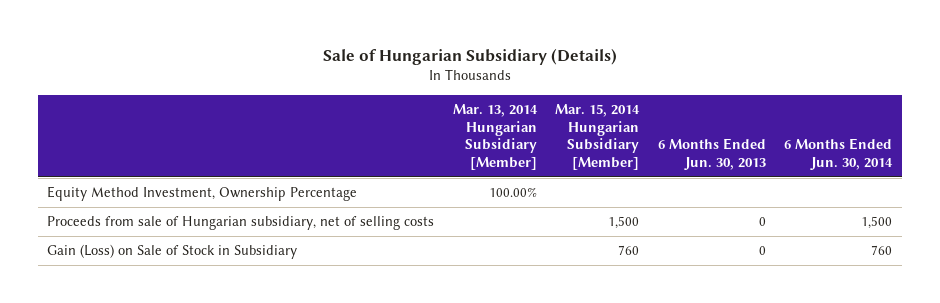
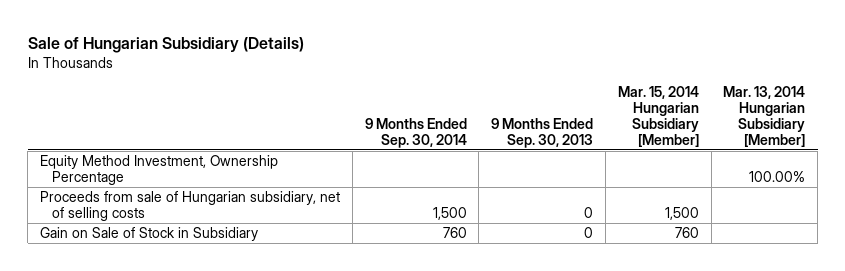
- | Mar. 13, 2014 Hungarian Subsidiary [Member] | Mar. 15, 2014 Hungarian Subsidiary [Member] | 6 Months Ended Jun. 30, 2013 | 6 Months Ended Jun. 30, 2014
+ | 9 Months Ended Sep. 30, 2014 | 9 Months Ended Sep. 30, 2013 | Mar. 15, 2014 Hungarian Subsidiary [Member] | Mar. 13, 2014 Hungarian Subsidiary [Member]
- Gain (Loss) on Sale of Stock in Subsidiary | | 760 | 0 | 760
+ Gain on Sale of Stock in Subsidiary | 760 | 0 | 760 |

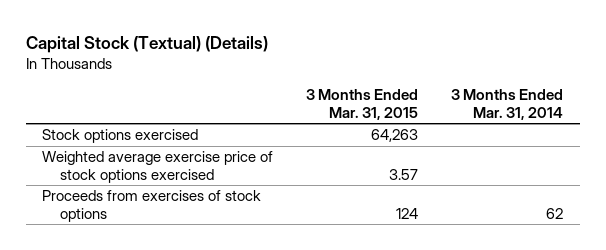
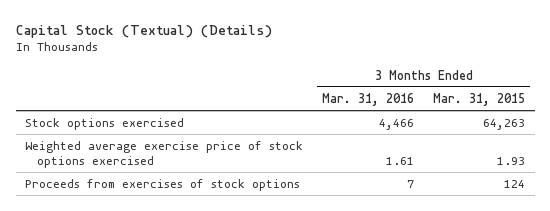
- | 3 Months Ended Mar. 31, 2015 | 3 Months Ended Mar. 31, 2014
+ | 3 Months Ended Mar. 31, 2016 | 3 Months Ended Mar. 31, 2015
- Weighted average exercise price of stock options exercised | 3.57 |
+ Weighted average exercise price of stock options exercised | 1.61 | 1.93

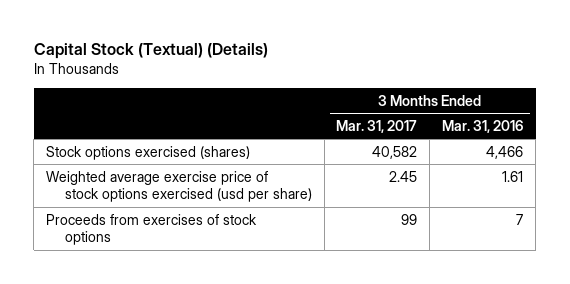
- | 3 Months Ended Mar. 31, 2016 | 3 Months Ended Mar. 31, 2015
+ | 3 Months Ended Mar. 31, 2017 | 3 Months Ended Mar. 31, 2016
- Stock options exercised | 4,466 | 64,263
- Weighted average exercise price of stock options exercised | 1.61 | 1.93
+ Stock options exercised (shares) | 40,582 | 4,466
+ Weighted average exercise price of stock options exercised (usd per share) | 2.45 | 1.61

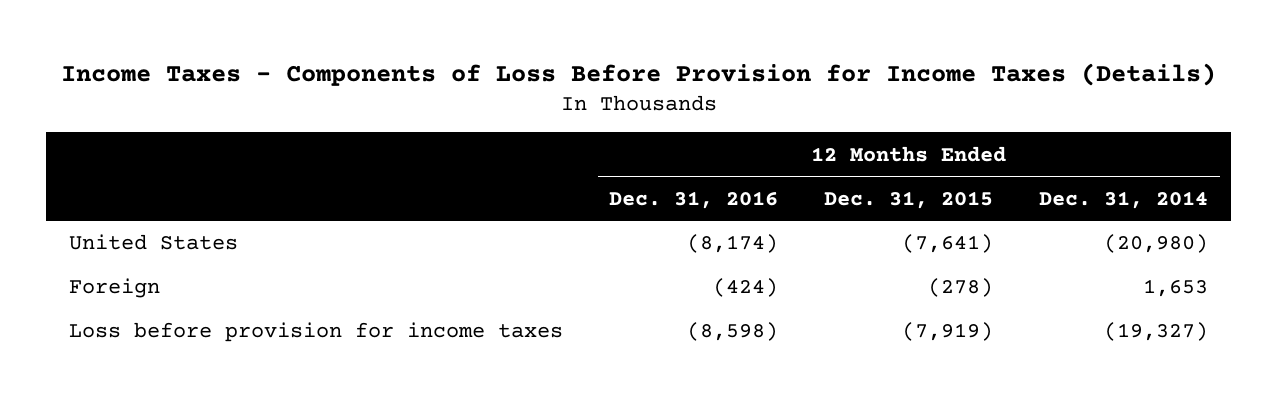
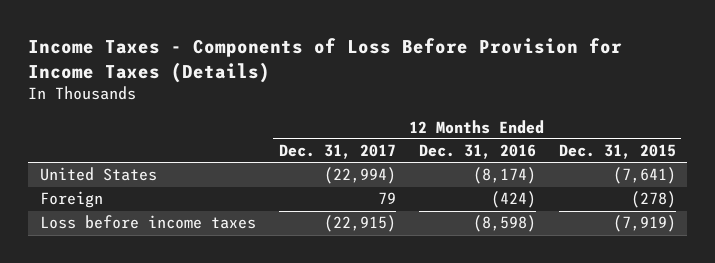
- | 12 Months Ended Dec. 31, 2016 | 12 Months Ended Dec. 31, 2015 | 12 Months Ended Dec. 31, 2014
+ | 12 Months Ended Dec. 31, 2017 | 12 Months Ended Dec. 31, 2016 | 12 Months Ended Dec. 31, 2015
- Loss before provision for income taxes | (8,598) | (7,919) | (19,327)
+ Loss before income taxes | (22,915) | (8,598) | (7,919)

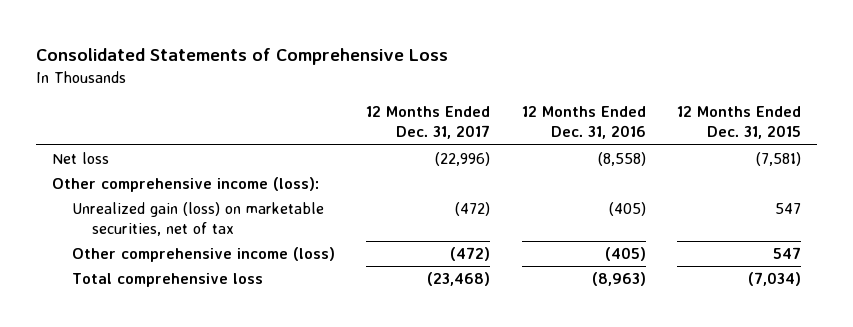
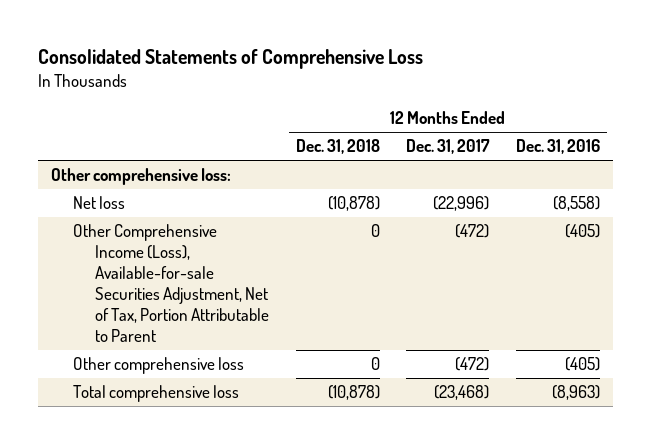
- | 12 Months Ended Dec. 31, 2017 | 12 Months Ended Dec. 31, 2016 | 12 Months Ended Dec. 31, 2015
+ | 12 Months Ended Dec. 31, 2018 | 12 Months Ended Dec. 31, 2017 | 12 Months Ended Dec. 31, 2016
+ Other comprehensive loss:
- Other comprehensive income (loss):
- Unrealized gain (loss) on marketable securities, net of tax | (472) | (405) | 547
- Other comprehensive income (loss) | (472) | (405) | 547
+ Other Comprehensive Income (Loss), Available-for-sale Securities Adjustment, Net of Tax, Portion Attributable to Parent | 0 | (472) | (405)
+ Other comprehensive loss | 0 | (472) | (405)

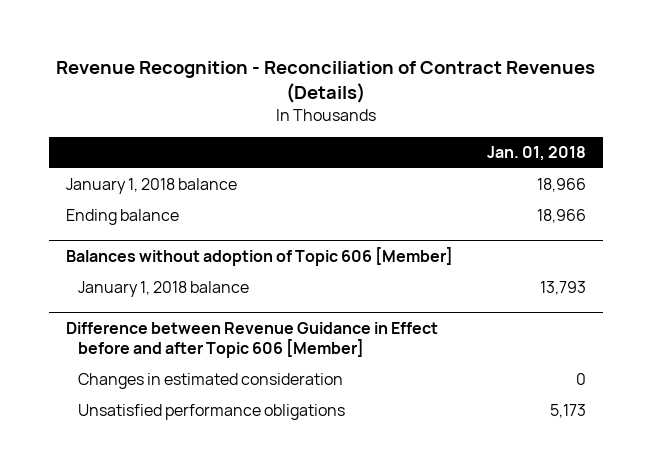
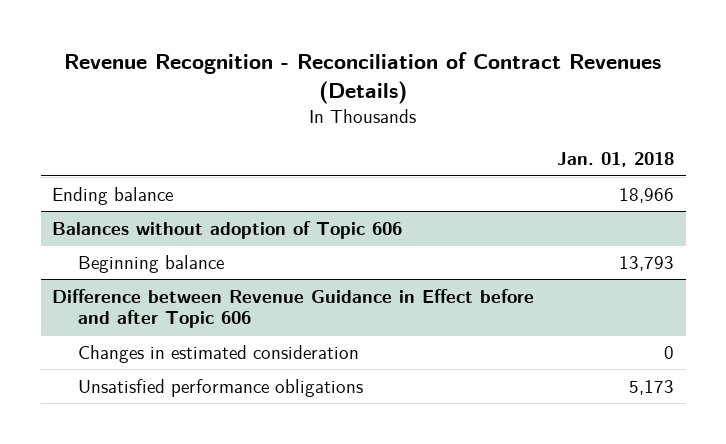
- January 1, 2018 balance | 18,966
- Balances without adoption of Topic 606 [Member]
- January 1, 2018 balance | 13,793
- Difference between Revenue Guidance in Effect before and after Topic 606 [Member]
+ Balances without adoption of Topic 606
+ Beginning balance | 13,793
+ Difference between Revenue Guidance in Effect before and after Topic 606

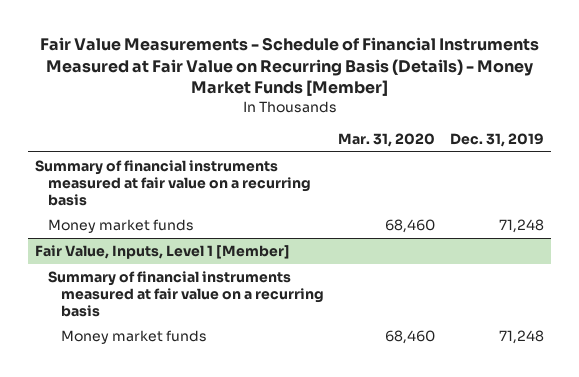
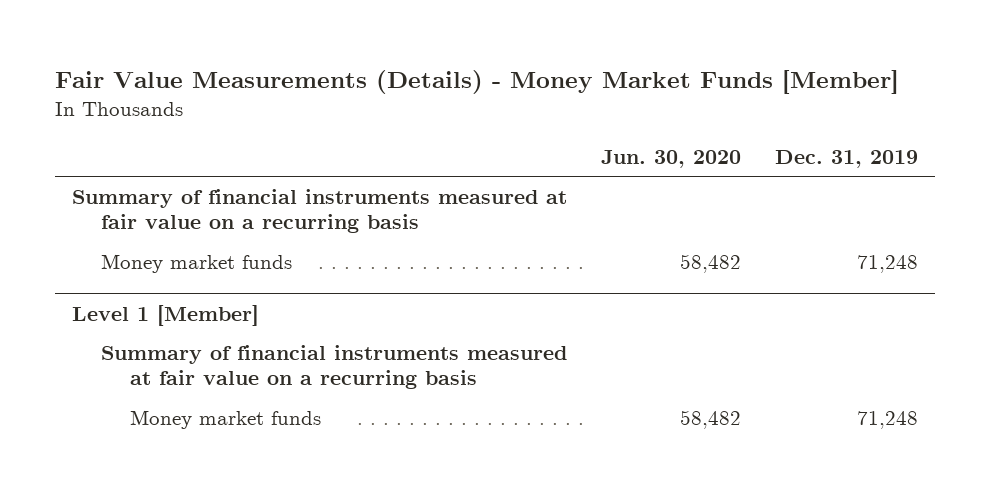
- Fair Value Measurements - Schedule of Financial Instruments Measured at Fair Value on Recurring Basis (Details) - Money Market Funds [Member]
+ Fair Value Measurements (Details) - Money Market Funds [Member]
- | Mar. 31, 2020 | Dec. 31, 2019
+ | Jun. 30, 2020 | Dec. 31, 2019
- Fair Value, Inputs, Level 1 [Member]
+ Level 1 [Member]

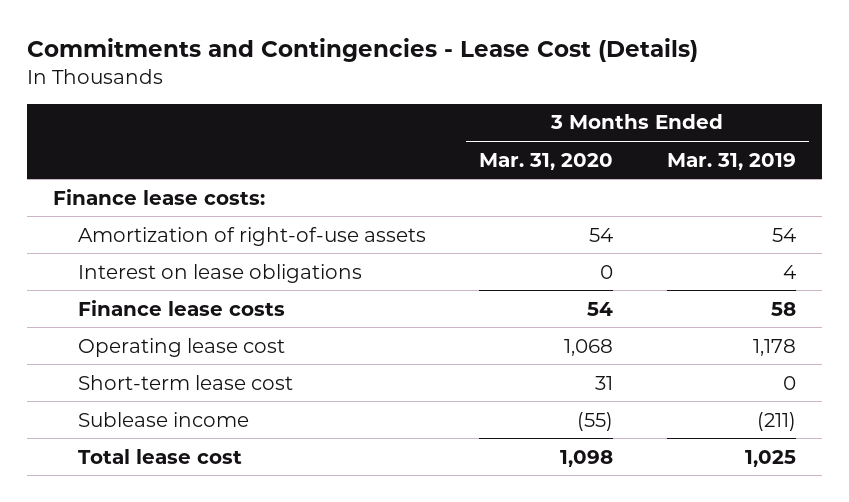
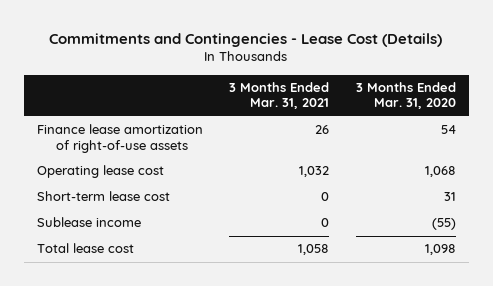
- | 3 Months Ended Mar. 31, 2020 | 3 Months Ended Mar. 31, 2019
+ | 3 Months Ended Mar. 31, 2021 | 3 Months Ended Mar. 31, 2020
- Finance lease costs:
- Amortization of right-of-use assets | 54 | 54
- Interest on lease obligations | 0 | 4
- Finance lease costs | 54 | 58
+ Finance lease amortization of right-of-use assets | 26 | 54

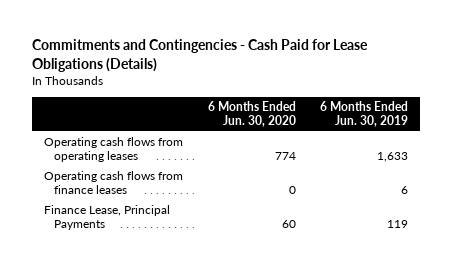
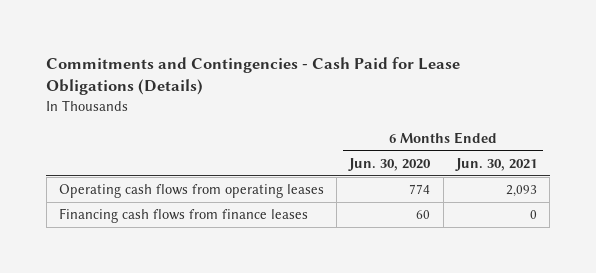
- | 6 Months Ended Jun. 30, 2020 | 6 Months Ended Jun. 30, 2019
+ | 6 Months Ended Jun. 30, 2020 | 6 Months Ended Jun. 30, 2021
- Operating cash flows from finance leases | 0 | 6
- Finance Lease, Principal Payments | 60 | 119
+ Financing cash flows from finance leases | 60 | 0

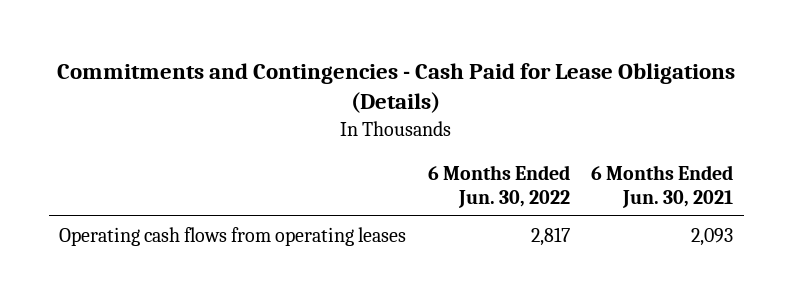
- | 6 Months Ended Jun. 30, 2020 | 6 Months Ended Jun. 30, 2021
+ | 6 Months Ended Jun. 30, 2022 | 6 Months Ended Jun. 30, 2021
- Financing cash flows from finance leases | 60 | 0

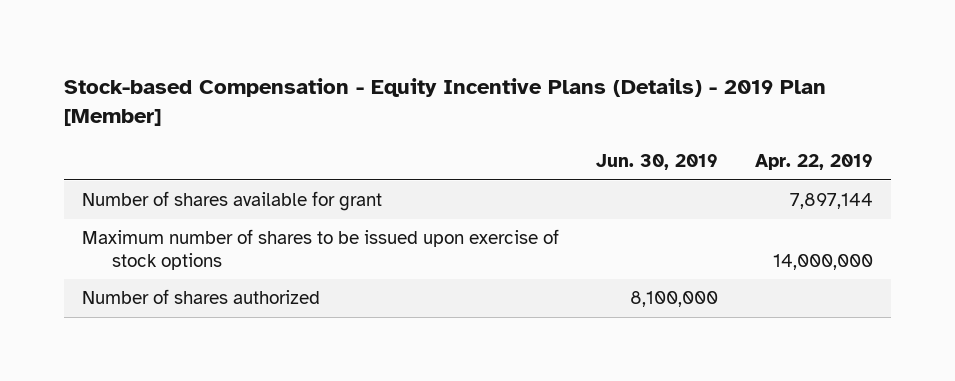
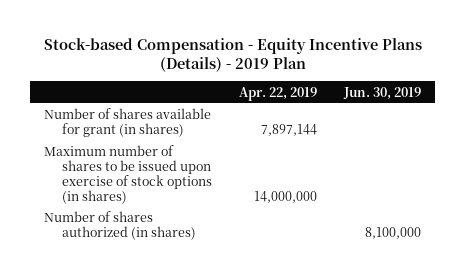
- Stock-based Compensation - Equity Incentive Plans (Details) - 2019 Plan [Member]
+ Stock-based Compensation - Equity Incentive Plans (Details) - 2019 Plan
- | Jun. 30, 2019 | Apr. 22, 2019
+ | Apr. 22, 2019 | Jun. 30, 2019
- Number of shares available for grant | | 7,897,144
- Maximum number of shares to be issued upon exercise of stock options | | 14,000,000
- Number of shares authorized | 8,100,000 |
+ Number of shares available for grant (in shares) | 7,897,144 |
+ Maximum number of shares to be issued upon exercise of stock options (in shares) | 14,000,000 |
+ Number of shares authorized (in shares) | | 8,100,000

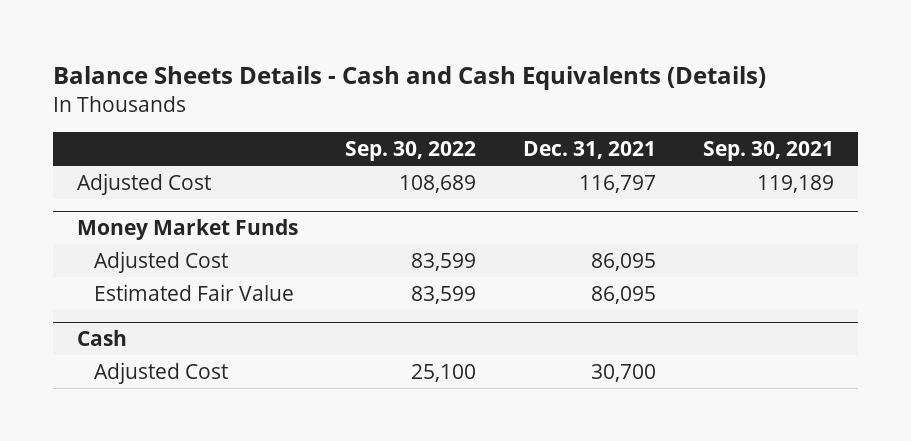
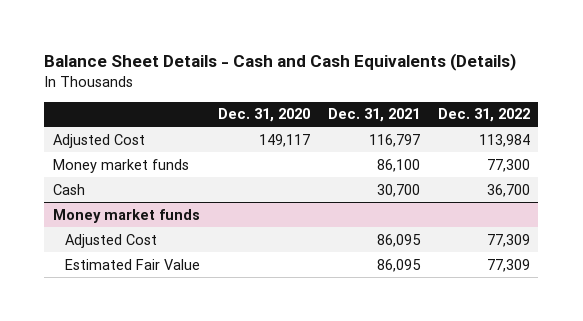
- Balance Sheets Details - Cash and Cash Equivalents (Details)
+ Balance Sheet Details - Cash and Cash Equivalents (Details)
- | Sep. 30, 2022 | Dec. 31, 2021 | Sep. 30, 2021
+ | Dec. 31, 2020 | Dec. 31, 2021 | Dec. 31, 2022
- Money Market Funds
+ Money market funds | | 86,100 | 77,300
+ Cash | | 30,700 | 36,700
+ Money market funds
- Cash
- Adjusted Cost | 25,100 | 30,700 |

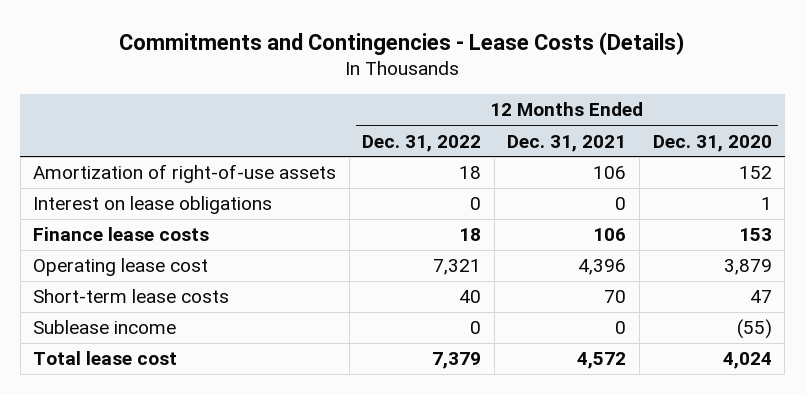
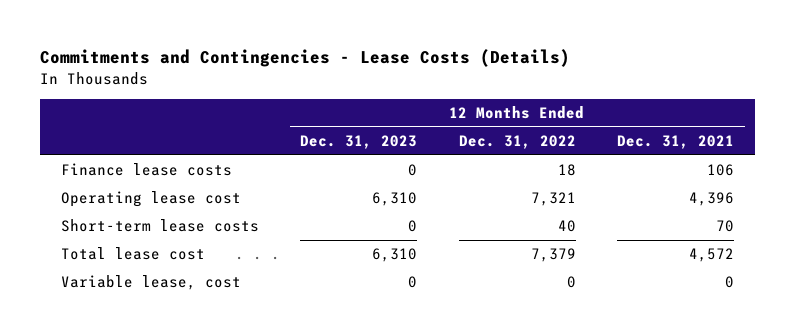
- | 12 Months Ended Dec. 31, 2022 | 12 Months Ended Dec. 31, 2021 | 12 Months Ended Dec. 31, 2020
+ | 12 Months Ended Dec. 31, 2023 | 12 Months Ended Dec. 31, 2022 | 12 Months Ended Dec. 31, 2021
- Amortization of right-of-use assets | 18 | 106 | 152
- Interest on lease obligations | 0 | 0 | 1
- Sublease income | 0 | 0 | (55)
+ Variable lease, cost | 0 | 0 | 0

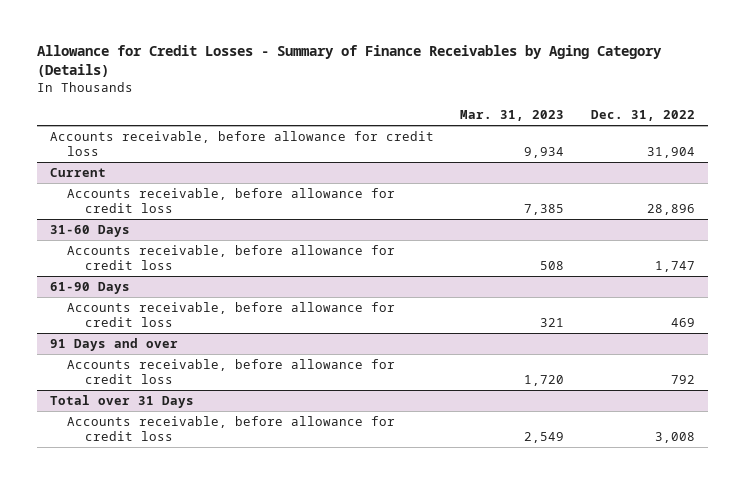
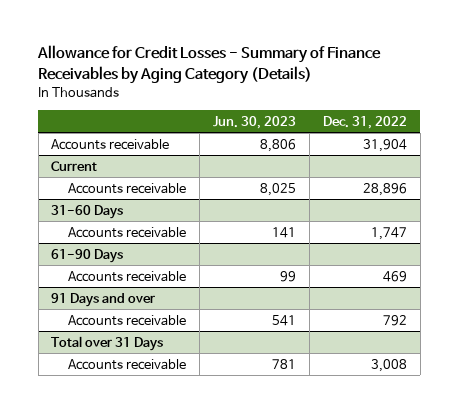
- | Mar. 31, 2023 | Dec. 31, 2022
+ | Jun. 30, 2023 | Dec. 31, 2022
- Accounts receivable, before allowance for credit loss | 9,934 | 31,904
+ Accounts receivable | 8,806 | 31,904
@ Current
- Accounts receivable, before allowance for credit loss | 7,385 | 28,896
+ Accounts receivable | 8,025 | 28,896
@ 31-60 Days
- Accounts receivable, before allowance for credit loss | 508 | 1,747
+ Accounts receivable | 141 | 1,747
@ 61-90 Days
- Accounts receivable, before allowance for credit loss | 321 | 469
+ Accounts receivable | 99 | 469
@ 91 Days and over
- Accounts receivable, before allowance for credit loss | 1,720 | 792
+ Accounts receivable | 541 | 792
@ Total over 31 Days
- Accounts receivable, before allowance for credit loss | 2,549 | 3,008
+ Accounts receivable | 781 | 3,008

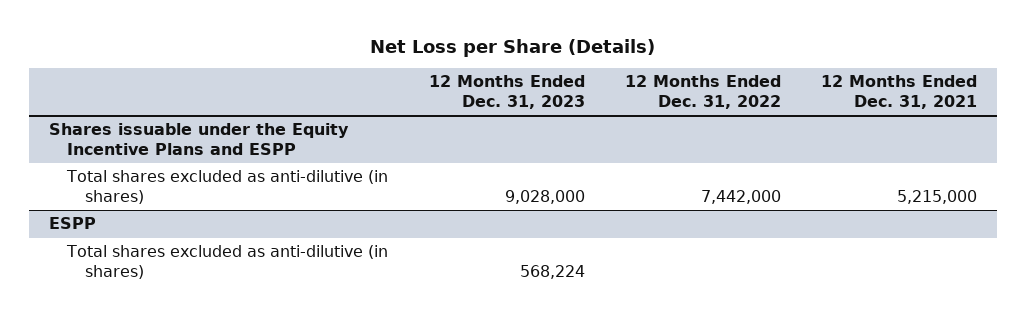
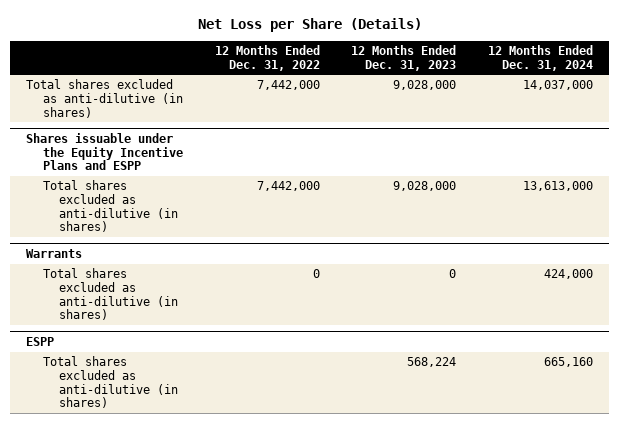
- | 12 Months Ended Dec. 31, 2023 | 12 Months Ended Dec. 31, 2022 | 12 Months Ended Dec. 31, 2021
+ | 12 Months Ended Dec. 31, 2022 | 12 Months Ended Dec. 31, 2023 | 12 Months Ended Dec. 31, 2024
+ Total shares excluded as anti-dilutive (in shares) | 7,442,000 | 9,028,000 | 14,037,000
+ Warrants
+ Total shares excluded as anti-dilutive (in shares) | 0 | 0 | 424,000

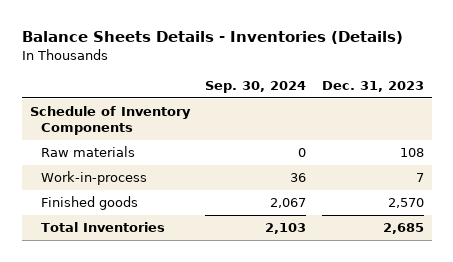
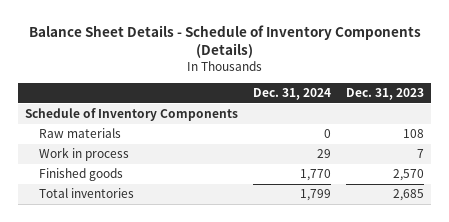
- Balance Sheets Details - Inventories (Details)
+ Balance Sheet Details - Schedule of Inventory Components (Details)
- | Sep. 30, 2024 | Dec. 31, 2023
+ | Dec. 31, 2024 | Dec. 31, 2023
- Work-in-process | 36 | 7
+ Work in process | 29 | 7
- Total Inventories | 2,103 | 2,685
+ Total inventories | 1,799 | 2,685

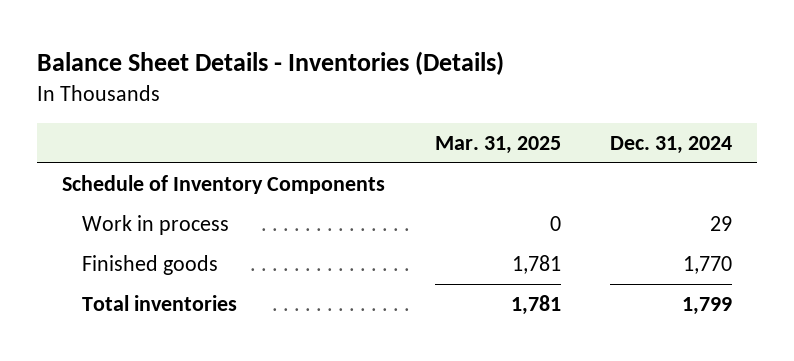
- Balance Sheet Details - Schedule of Inventory Components (Details)
+ Balance Sheet Details - Inventories (Details)
- | Dec. 31, 2024 | Dec. 31, 2023
+ | Mar. 31, 2025 | Dec. 31, 2024
- Raw materials | 0 | 108

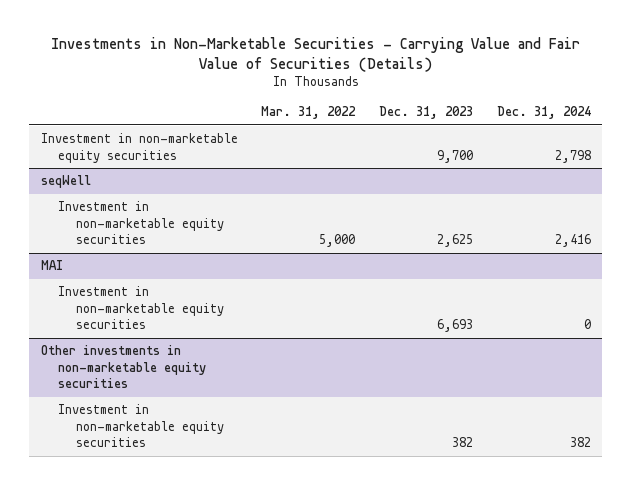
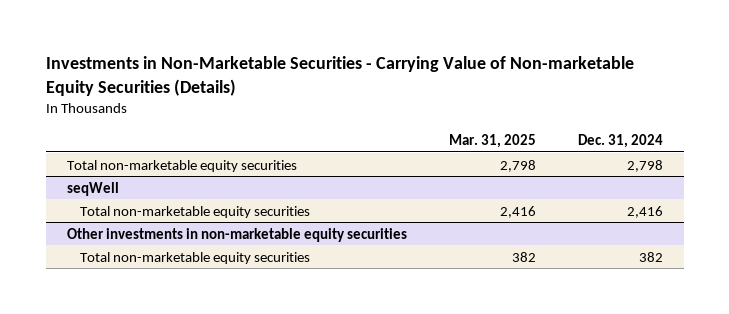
- Investments in Non-Marketable Securities - Carrying Value and Fair Value of Securities (Details)
+ Investments in Non-Marketable Securities - Carrying Value of Non-marketable Equity Securities (Details)
- | Mar. 31, 2022 | Dec. 31, 2023 | Dec. 31, 2024
+ | Mar. 31, 2025 | Dec. 31, 2024
- Investment in non-marketable equity securities | | 9,700 | 2,798
+ Total non-marketable equity securities | 2,798 | 2,798
@ seqWell
- Investment in non-marketable equity securities | 5,000 | 2,625 | 2,416
- MAI
- Investment in non-marketable equity securities | | 6,693 | 0
@ seqWell
+ Total non-marketable equity securities | 2,416 | 2,416
@ Other investments in non-marketable equity securities
- Investment in non-marketable equity securities | | 382 | 382
+ Total non-marketable equity securities | 382 | 382

